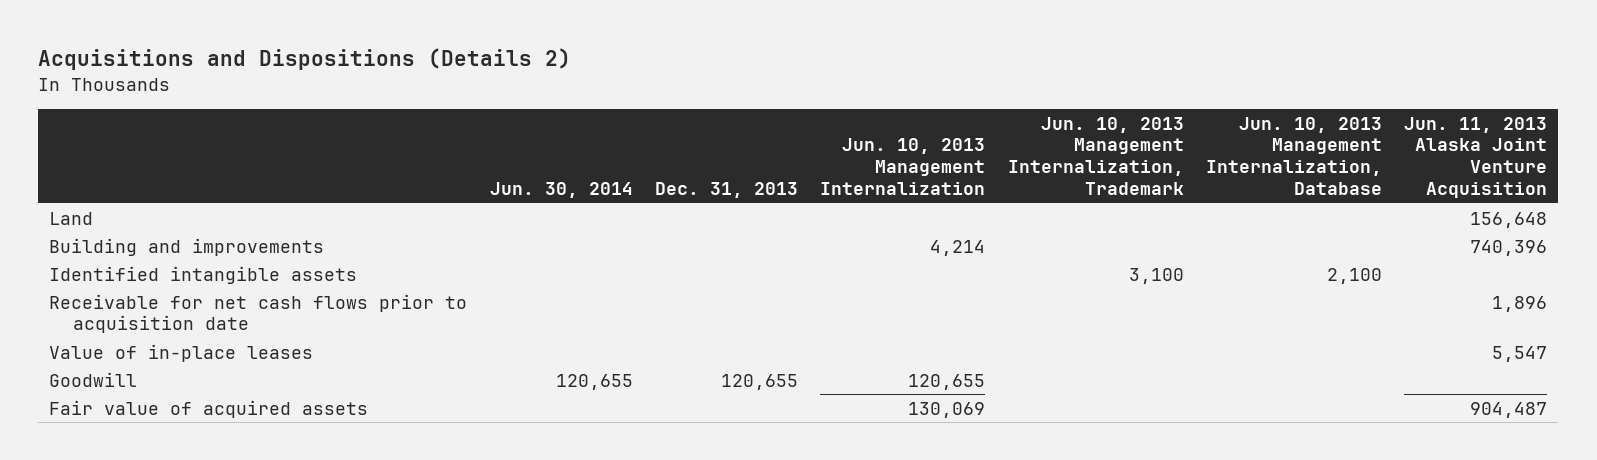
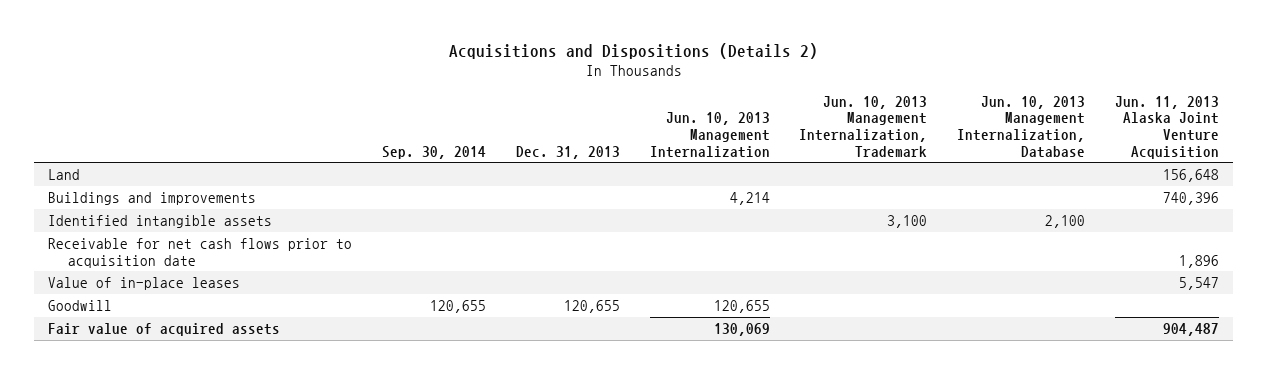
- | Jun. 30, 2014 | Dec. 31, 2013 | Jun. 10, 2013 Management Internalization | Jun. 10, 2013 Management Internalization, Trademark | Jun. 10, 2013 Management Internalization, Database | Jun. 11, 2013 Alaska Joint Venture Acquisition
+ | Sep. 30, 2014 | Dec. 31, 2013 | Jun. 10, 2013 Management Internalization | Jun. 10, 2013 Management Internalization, Trademark | Jun. 10, 2013 Management Internalization, Database | Jun. 11, 2013 Alaska Joint Venture Acquisition
- Building and improvements | | | 4,214 | | | 740,396
+ Buildings and improvements | | | 4,214 | | | 740,396

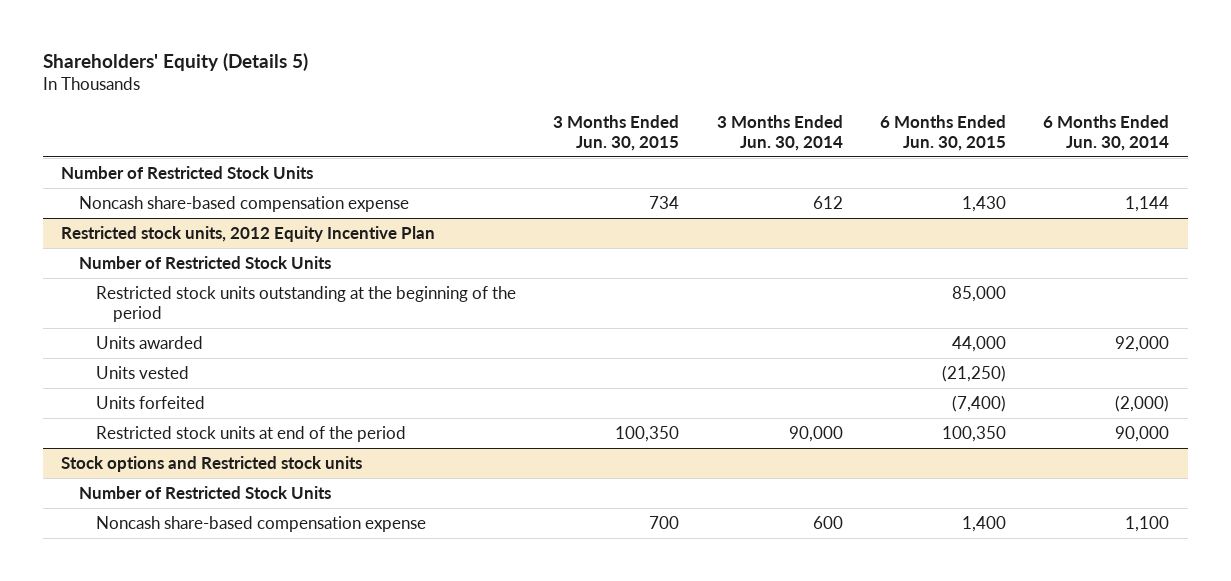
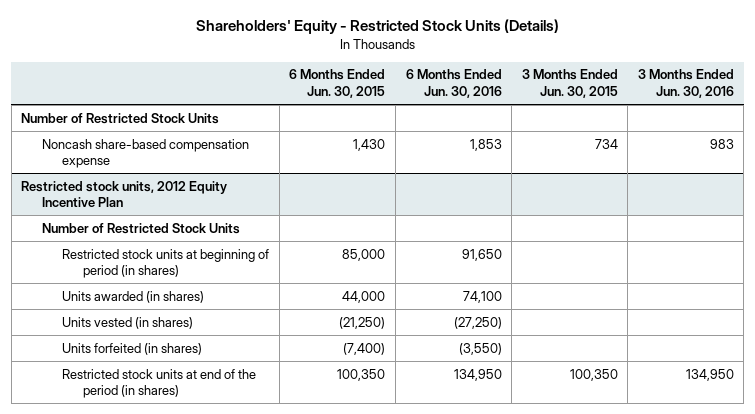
- Shareholders' Equity (Details 5)
+ Shareholders' Equity - Restricted Stock Units (Details)
- | 3 Months Ended Jun. 30, 2015 | 3 Months Ended Jun. 30, 2014 | 6 Months Ended Jun. 30, 2015 | 6 Months Ended Jun. 30, 2014
+ | 6 Months Ended Jun. 30, 2015 | 6 Months Ended Jun. 30, 2016 | 3 Months Ended Jun. 30, 2015 | 3 Months Ended Jun. 30, 2016
@ Restricted stock units, 2012 Equity Incentive Plan
- Restricted stock units outstanding at the beginning of the period | | | 85,000 |
- Units awarded | | | 44,000 | 92,000
- Units vested | | | (21,250) |
- Units forfeited | | | (7,400) | (2,000)
- Restricted stock units at end of the period | 100,350 | 90,000 | 100,350 | 90,000
- Stock options and Restricted stock units
- Number of Restricted Stock Units
- Noncash share-based compensation expense | 700 | 600 | 1,400 | 1,100
@ Restricted stock units, 2012 Equity Incentive Plan
+ Restricted stock units at beginning of period (in shares) | 85,000 | 91,650 | |
+ Units awarded (in shares) | 44,000 | 74,100 | |
+ Units vested (in shares) | (21,250) | (27,250) | |
+ Units forfeited (in shares) | (7,400) | (3,550) | |
+ Restricted stock units at end of the period (in shares) | 100,350 | 134,950 | 100,350 | 134,950

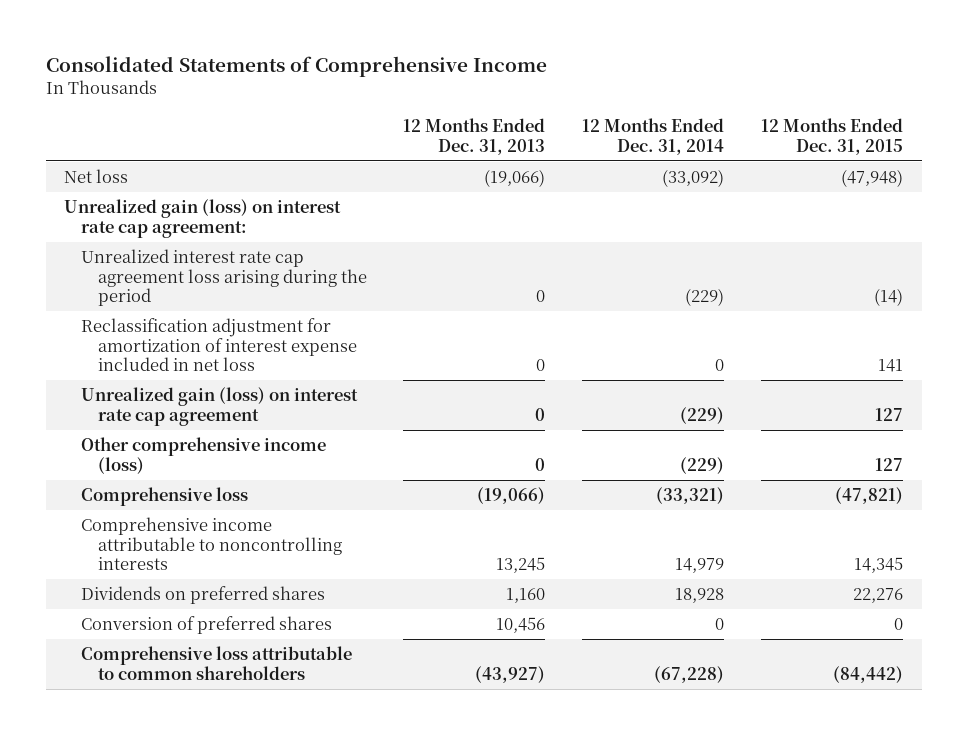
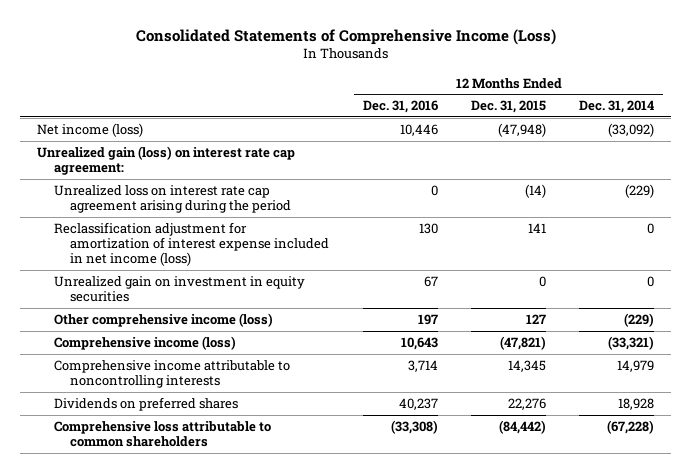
- Consolidated Statements of Comprehensive Income
+ Consolidated Statements of Comprehensive Income (Loss)
- | 12 Months Ended Dec. 31, 2013 | 12 Months Ended Dec. 31, 2014 | 12 Months Ended Dec. 31, 2015
+ | 12 Months Ended Dec. 31, 2016 | 12 Months Ended Dec. 31, 2015 | 12 Months Ended Dec. 31, 2014
- Net loss | (19,066) | (33,092) | (47,948)
+ Net income (loss) | 10,446 | (47,948) | (33,092)
- Unrealized interest rate cap agreement loss arising during the period | 0 | (229) | (14)
- Reclassification adjustment for amortization of interest expense included in net loss | 0 | 0 | 141
- Unrealized gain (loss) on interest rate cap agreement | 0 | (229) | 127
+ Unrealized loss on interest rate cap agreement arising during the period | 0 | (14) | (229)
+ Reclassification adjustment for amortization of interest expense included in net income (loss) | 130 | 141 | 0
+ Unrealized gain on investment in equity securities | 67 | 0 | 0
- Comprehensive loss | (19,066) | (33,321) | (47,821)
+ Comprehensive income (loss) | 10,643 | (47,821) | (33,321)
- Conversion of preferred shares | 10,456 | 0 | 0

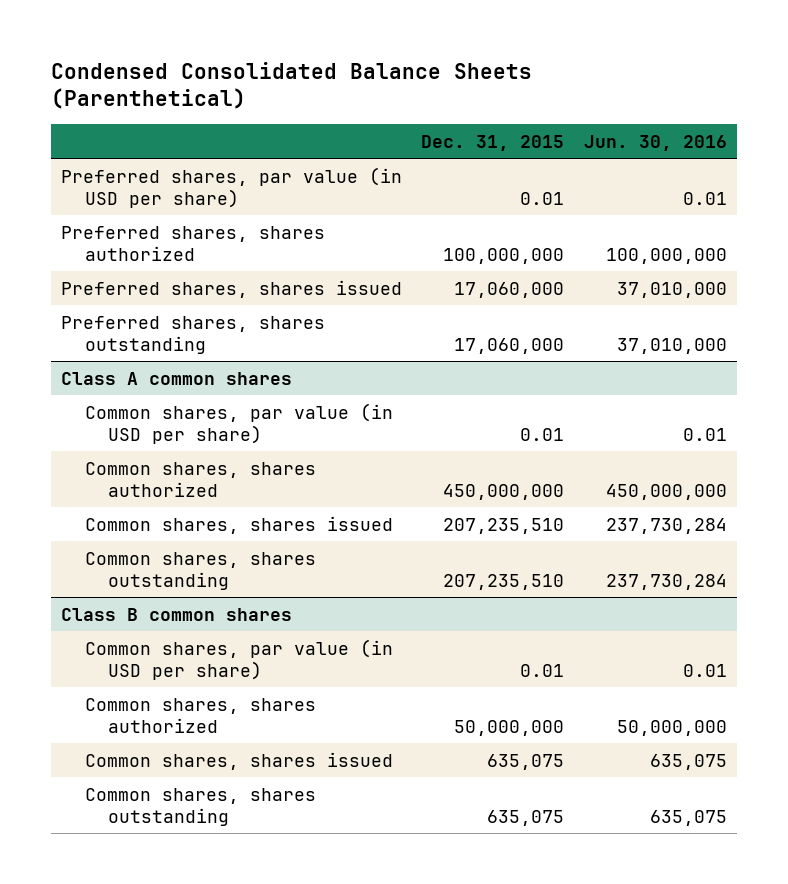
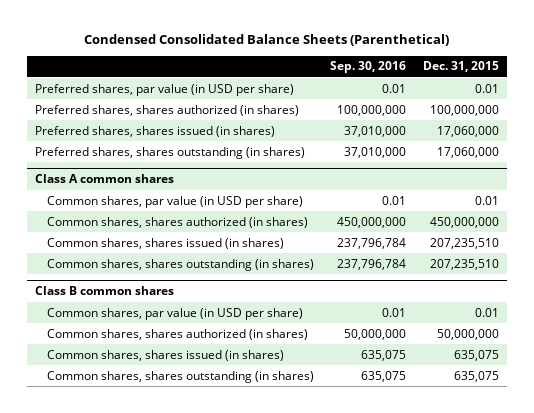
- | Dec. 31, 2015 | Jun. 30, 2016
+ | Sep. 30, 2016 | Dec. 31, 2015
- Preferred shares, shares authorized | 100,000,000 | 100,000,000
- Preferred shares, shares issued | 17,060,000 | 37,010,000
- Preferred shares, shares outstanding | 17,060,000 | 37,010,000
+ Preferred shares, shares authorized (in shares) | 100,000,000 | 100,000,000
+ Preferred shares, shares issued (in shares) | 37,010,000 | 17,060,000
+ Preferred shares, shares outstanding (in shares) | 37,010,000 | 17,060,000
@ Class A common shares
- Common shares, shares authorized | 450,000,000 | 450,000,000
- Common shares, shares issued | 207,235,510 | 237,730,284
- Common shares, shares outstanding | 207,235,510 | 237,730,284
+ Common shares, shares authorized (in shares) | 450,000,000 | 450,000,000
+ Common shares, shares issued (in shares) | 237,796,784 | 207,235,510
+ Common shares, shares outstanding (in shares) | 237,796,784 | 207,235,510
@ Class B common shares
- Common shares, shares authorized | 50,000,000 | 50,000,000
- Common shares, shares issued | 635,075 | 635,075
- Common shares, shares outstanding | 635,075 | 635,075
+ Common shares, shares authorized (in shares) | 50,000,000 | 50,000,000
+ Common shares, shares issued (in shares) | 635,075 | 635,075
+ Common shares, shares outstanding (in shares) | 635,075 | 635,075

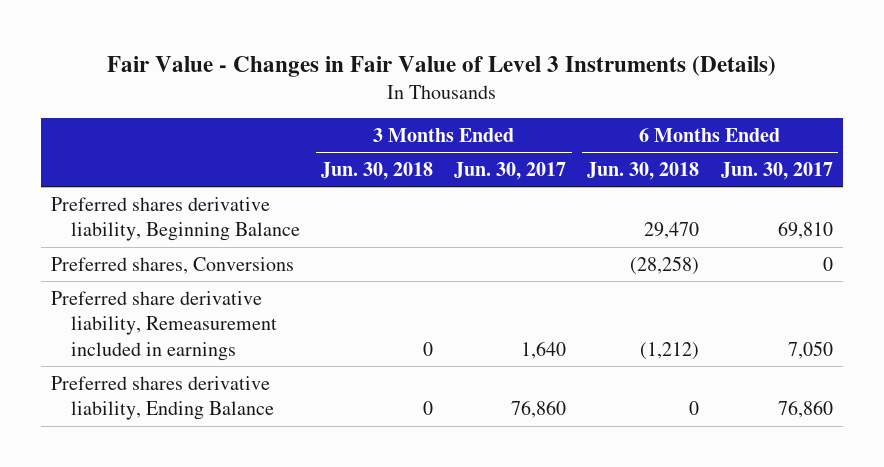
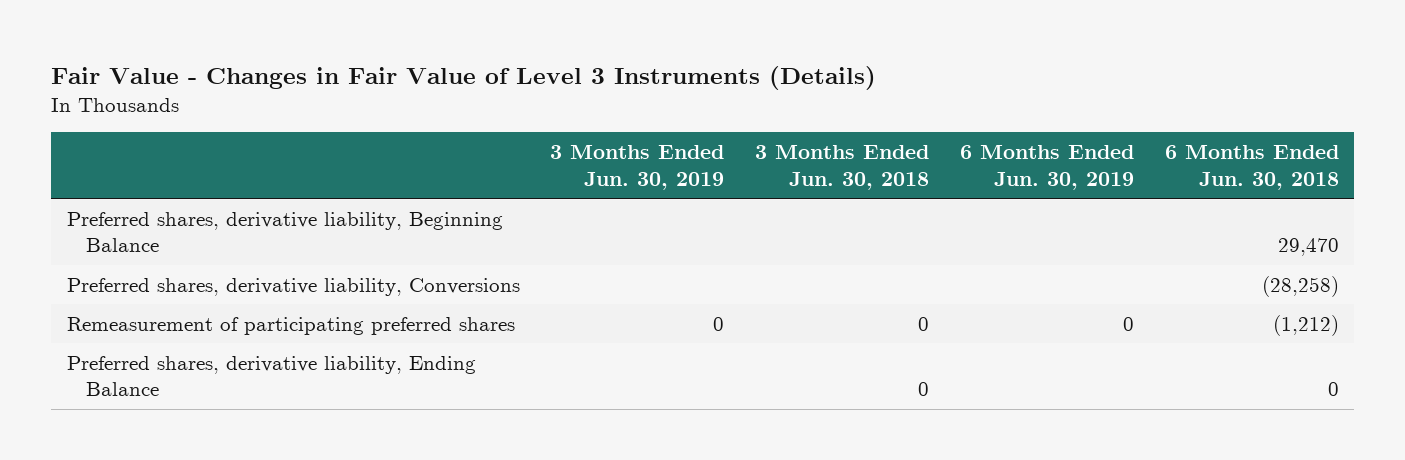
- | 3 Months Ended Jun. 30, 2018 | 3 Months Ended Jun. 30, 2017 | 6 Months Ended Jun. 30, 2018 | 6 Months Ended Jun. 30, 2017
+ | 3 Months Ended Jun. 30, 2019 | 3 Months Ended Jun. 30, 2018 | 6 Months Ended Jun. 30, 2019 | 6 Months Ended Jun. 30, 2018
- Preferred shares derivative liability, Beginning Balance | | | 29,470 | 69,810
- Preferred shares, Conversions | | | (28,258) | 0
- Preferred share derivative liability, Remeasurement included in earnings | 0 | 1,640 | (1,212) | 7,050
- Preferred shares derivative liability, Ending Balance | 0 | 76,860 | 0 | 76,860
+ Preferred shares, derivative liability, Beginning Balance | | | | 29,470
+ Preferred shares, derivative liability, Conversions | | | | (28,258)
+ Remeasurement of participating preferred shares | 0 | 0 | 0 | (1,212)
+ Preferred shares, derivative liability, Ending Balance | | 0 | | 0

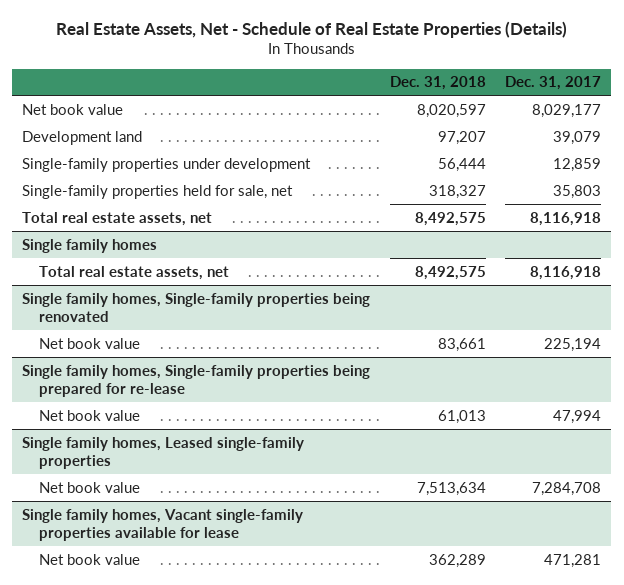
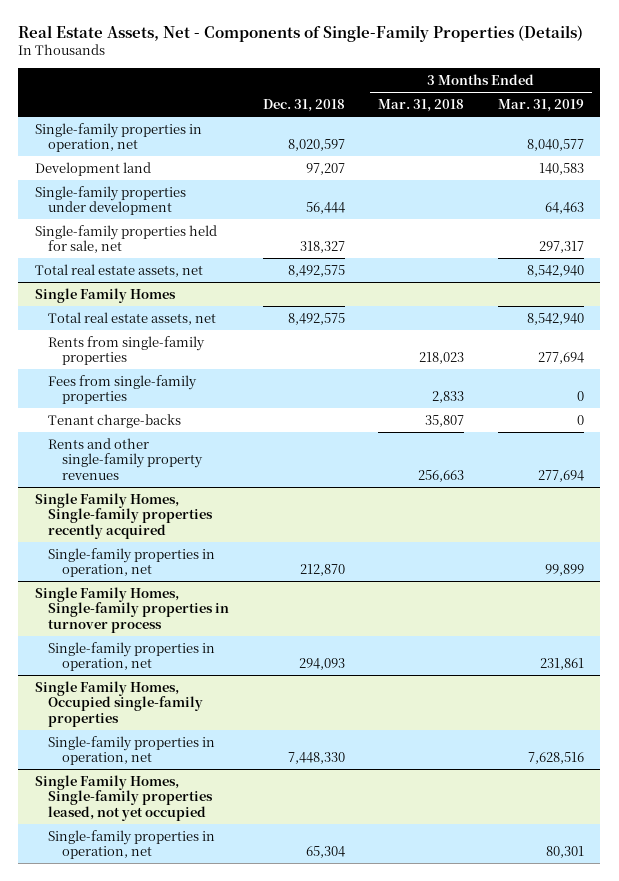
- Real Estate Assets, Net - Schedule of Real Estate Properties (Details)
+ Real Estate Assets, Net - Components of Single-Family Properties (Details)
- | Dec. 31, 2018 | Dec. 31, 2017
+ | Dec. 31, 2018 | 3 Months Ended Mar. 31, 2018 | 3 Months Ended Mar. 31, 2019
- Net book value | 8,020,597 | 8,029,177
+ Single-family properties in operation, net | 8,020,597 | | 8,040,577
- Single family homes
+ Single Family Homes
- Single family homes, Single-family properties being renovated
- Net book value | 83,661 | 225,194
- Single family homes, Single-family properties being prepared for re-lease
- Net book value | 61,013 | 47,994
- Single family homes, Leased single-family properties
- Net book value | 7,513,634 | 7,284,708
- Single family homes, Vacant single-family properties available for lease
- Net book value | 362,289 | 471,281
+ Rents from single-family properties | | 218,023 | 277,694
+ Fees from single-family properties | | 2,833 | 0
+ Tenant charge-backs | | 35,807 | 0
+ Rents and other single-family property revenues | | 256,663 | 277,694
+ Single Family Homes, Single-family properties recently acquired
+ Single-family properties in operation, net | 212,870 | | 99,899
+ Single Family Homes, Single-family properties in turnover process
+ Single-family properties in operation, net | 294,093 | | 231,861
+ Single Family Homes, Occupied single-family properties
+ Single-family properties in operation, net | 7,448,330 | | 7,628,516
+ Single Family Homes, Single-family properties leased, not yet occupied
+ Single-family properties in operation, net | 65,304 | | 80,301

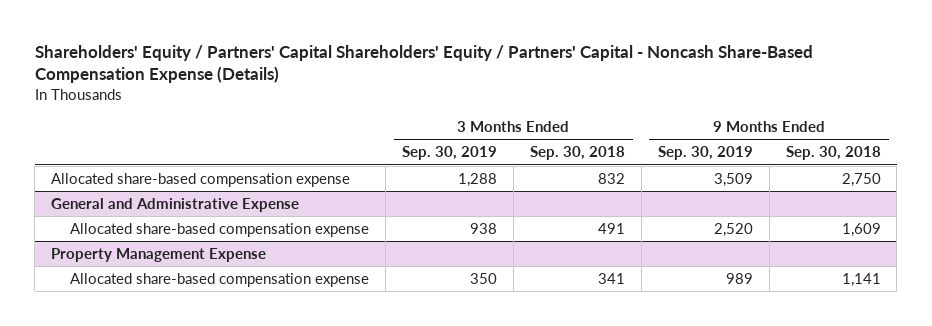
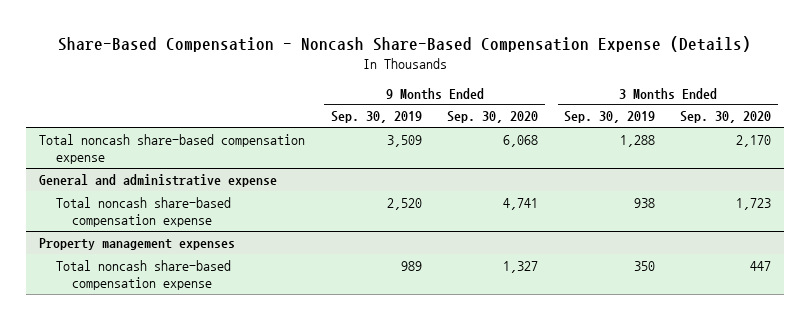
- Shareholders' Equity / Partners' Capital Shareholders' Equity / Partners' Capital - Noncash Share-Based Compensation Expense (Details)
+ Share-Based Compensation - Noncash Share-Based Compensation Expense (Details)
- | 3 Months Ended Sep. 30, 2019 | 3 Months Ended Sep. 30, 2018 | 9 Months Ended Sep. 30, 2019 | 9 Months Ended Sep. 30, 2018
+ | 9 Months Ended Sep. 30, 2019 | 9 Months Ended Sep. 30, 2020 | 3 Months Ended Sep. 30, 2019 | 3 Months Ended Sep. 30, 2020
- Allocated share-based compensation expense | 1,288 | 832 | 3,509 | 2,750
- General and Administrative Expense
- Allocated share-based compensation expense | 938 | 491 | 2,520 | 1,609
- Property Management Expense
- Allocated share-based compensation expense | 350 | 341 | 989 | 1,141
+ Total noncash share-based compensation expense | 3,509 | 6,068 | 1,288 | 2,170
+ General and administrative expense
+ Total noncash share-based compensation expense | 2,520 | 4,741 | 938 | 1,723
+ Property management expenses
+ Total noncash share-based compensation expense | 989 | 1,327 | 350 | 447

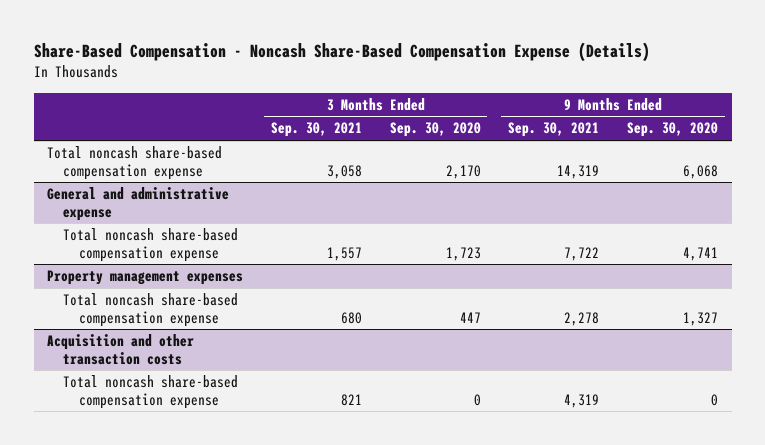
- | 9 Months Ended Sep. 30, 2019 | 9 Months Ended Sep. 30, 2020 | 3 Months Ended Sep. 30, 2019 | 3 Months Ended Sep. 30, 2020
+ | 3 Months Ended Sep. 30, 2021 | 3 Months Ended Sep. 30, 2020 | 9 Months Ended Sep. 30, 2021 | 9 Months Ended Sep. 30, 2020
+ Acquisition and other transaction costs
+ Total noncash share-based compensation expense | 821 | 0 | 4,319 | 0

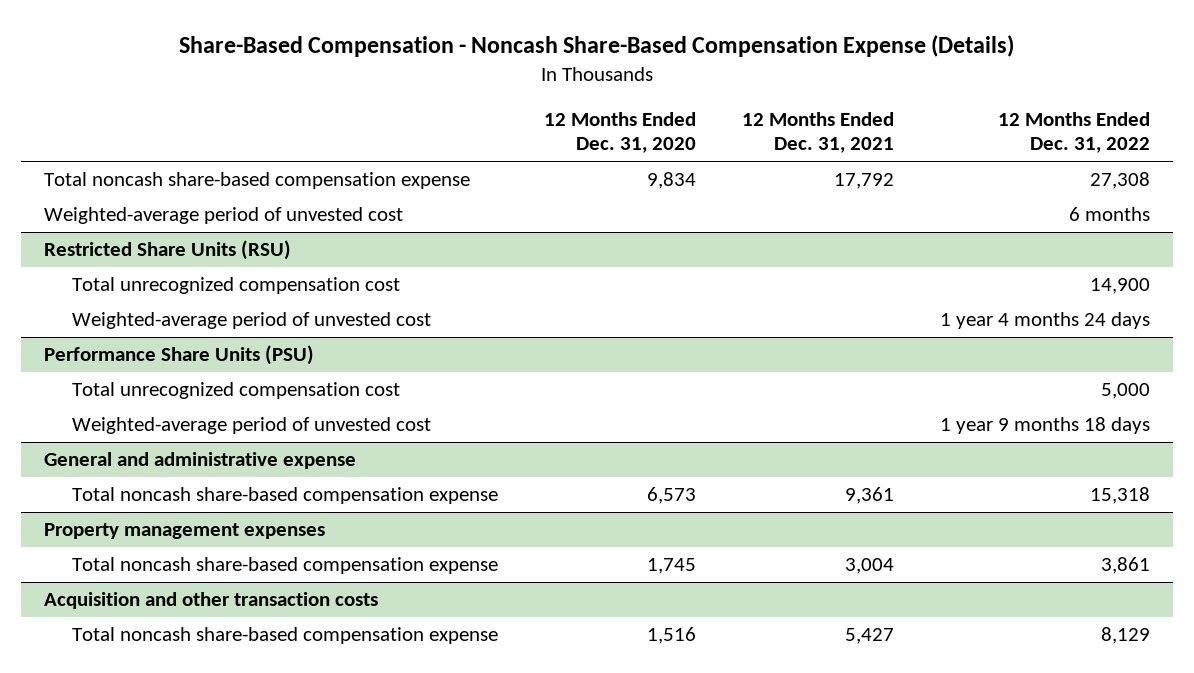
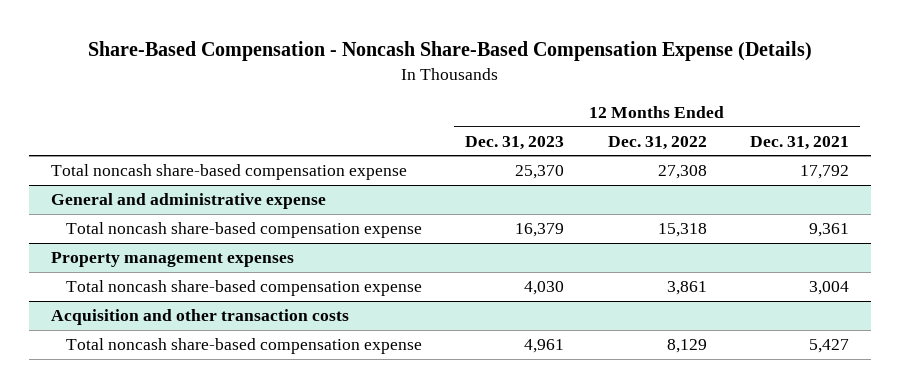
- | 12 Months Ended Dec. 31, 2020 | 12 Months Ended Dec. 31, 2021 | 12 Months Ended Dec. 31, 2022
+ | 12 Months Ended Dec. 31, 2023 | 12 Months Ended Dec. 31, 2022 | 12 Months Ended Dec. 31, 2021
- Weighted-average period of unvested cost | | | 6 months
- Restricted Share Units (RSU)
- Total unrecognized compensation cost | | | 14,900
- Weighted-average period of unvested cost | | | 1 year 4 months 24 days
- Performance Share Units (PSU)
- Total unrecognized compensation cost | | | 5,000
- Weighted-average period of unvested cost | | | 1 year 9 months 18 days

